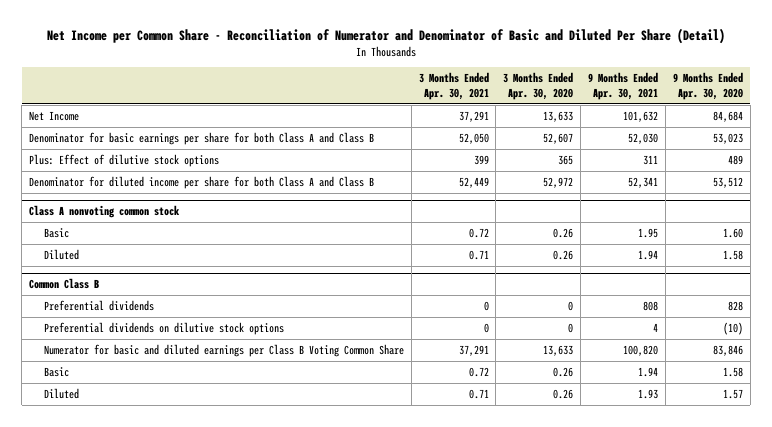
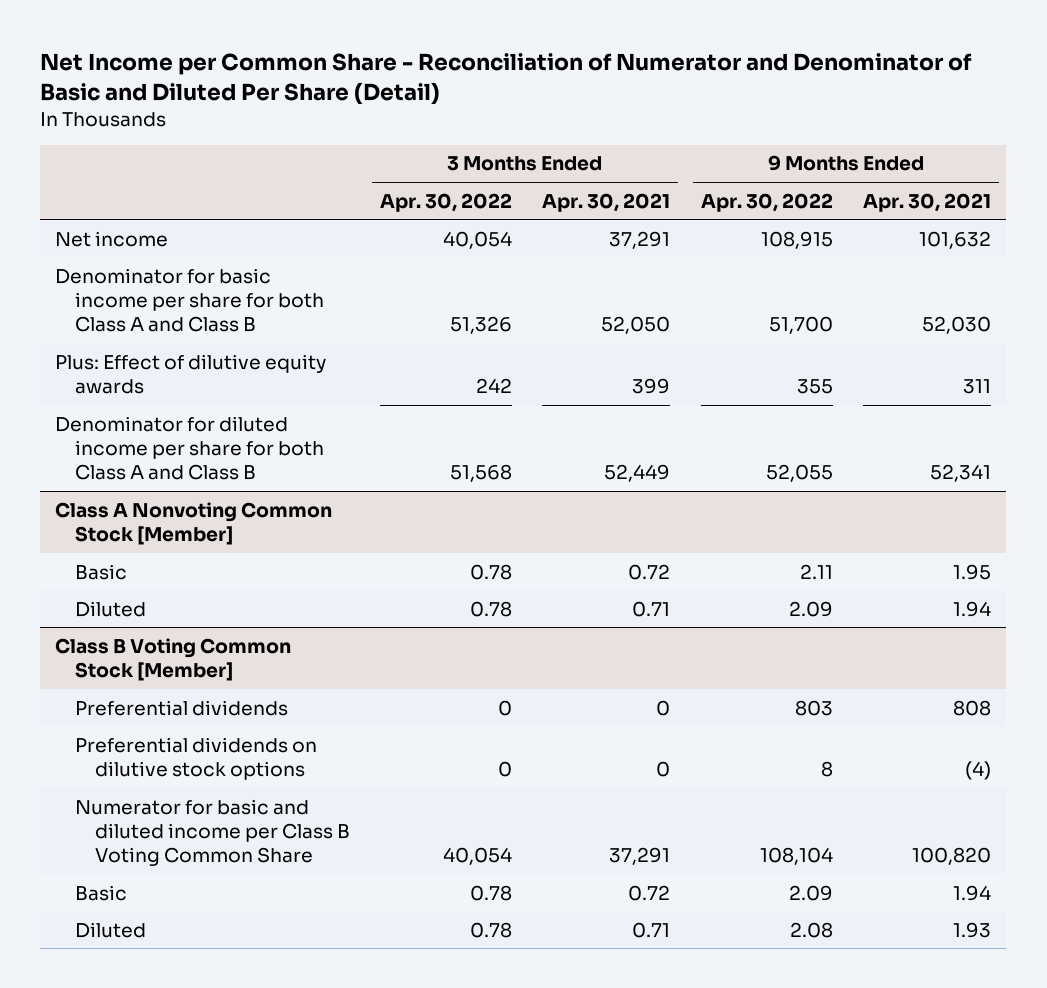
- | 3 Months Ended Apr. 30, 2021 | 3 Months Ended Apr. 30, 2020 | 9 Months Ended Apr. 30, 2021 | 9 Months Ended Apr. 30, 2020
+ | 3 Months Ended Apr. 30, 2022 | 3 Months Ended Apr. 30, 2021 | 9 Months Ended Apr. 30, 2022 | 9 Months Ended Apr. 30, 2021
- Net Income | 37,291 | 13,633 | 101,632 | 84,684
- Denominator for basic earnings per share for both Class A and Class B | 52,050 | 52,607 | 52,030 | 53,023
- Plus: Effect of dilutive stock options | 399 | 365 | 311 | 489
+ Net income | 40,054 | 37,291 | 108,915 | 101,632
+ Denominator for basic income per share for both Class A and Class B | 51,326 | 52,050 | 51,700 | 52,030
+ Plus: Effect of dilutive equity awards | 242 | 399 | 355 | 311
- Class A nonvoting common stock
+ Class A Nonvoting Common Stock [Member]
- Common Class B
+ Class B Voting Common Stock [Member]
- Preferential dividends on dilutive stock options | 0 | 0 | 4 | (10)
- Numerator for basic and diluted earnings per Class B Voting Common Share | 37,291 | 13,633 | 100,820 | 83,846
+ Preferential dividends on dilutive stock options | 0 | 0 | 8 | (4)
+ Numerator for basic and diluted income per Class B Voting Common Share | 40,054 | 37,291 | 108,104 | 100,820

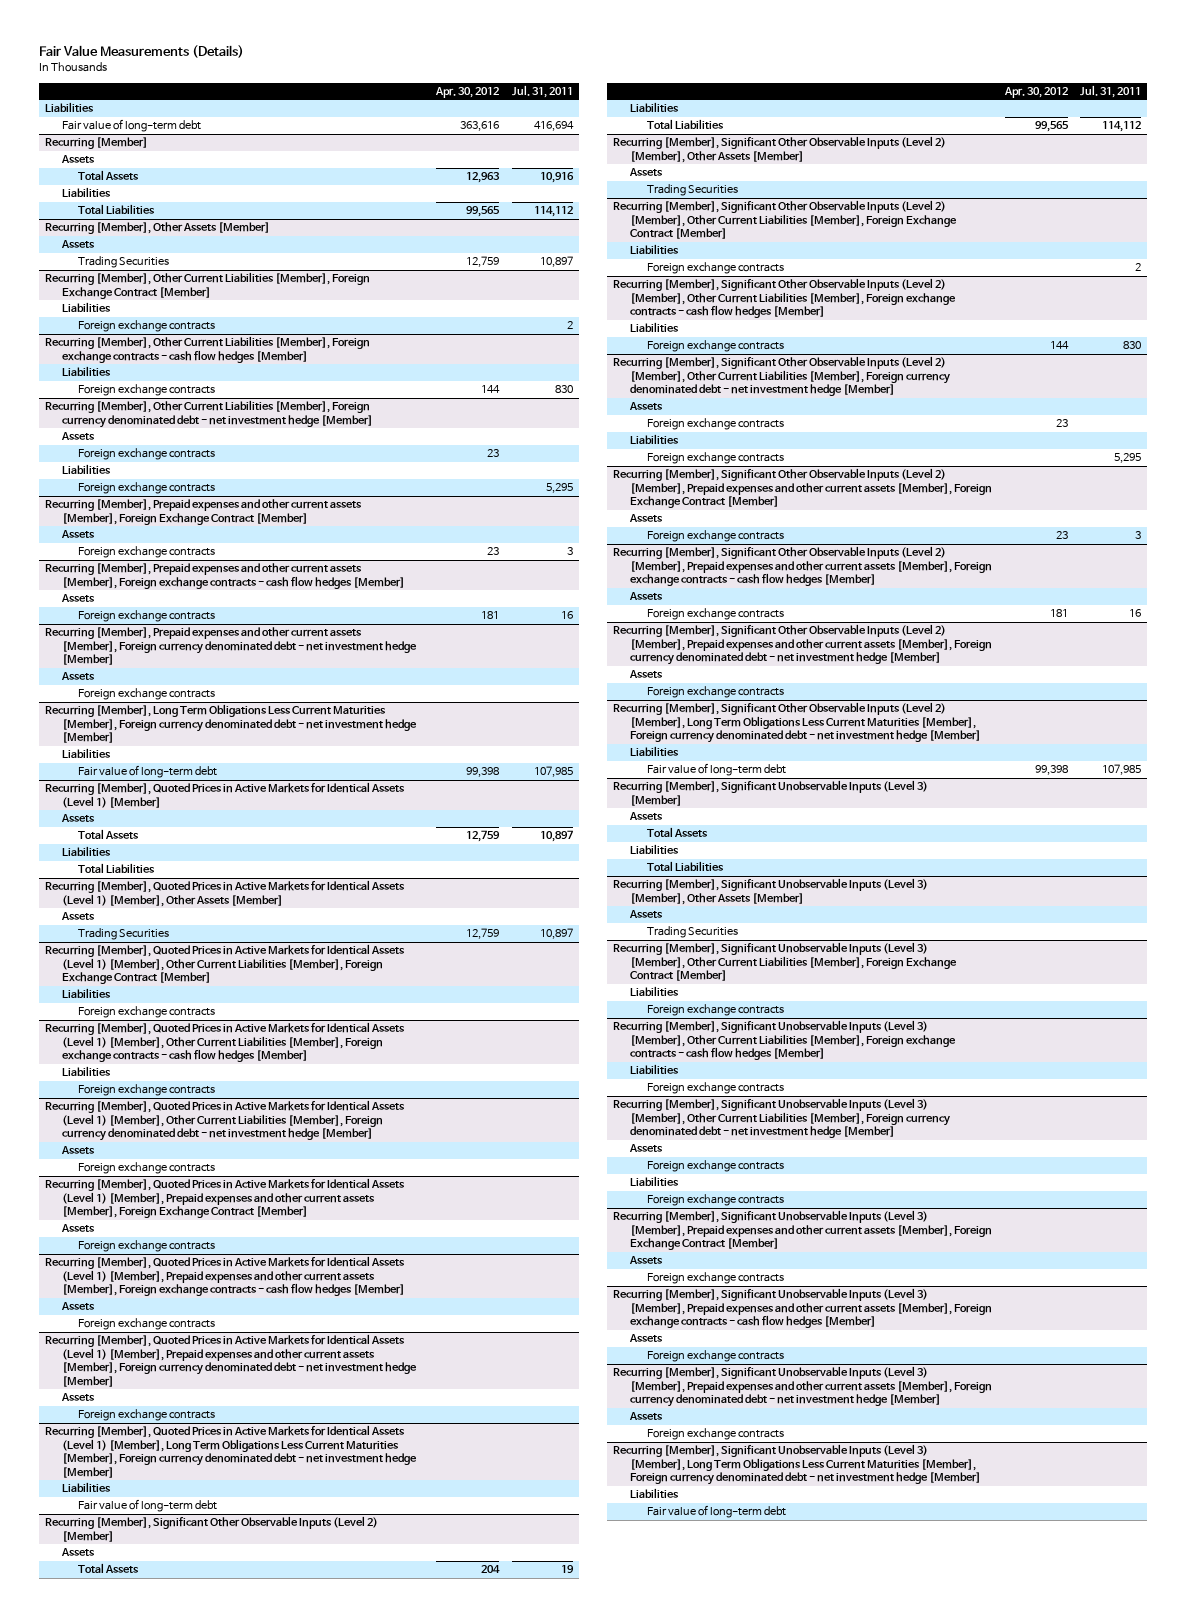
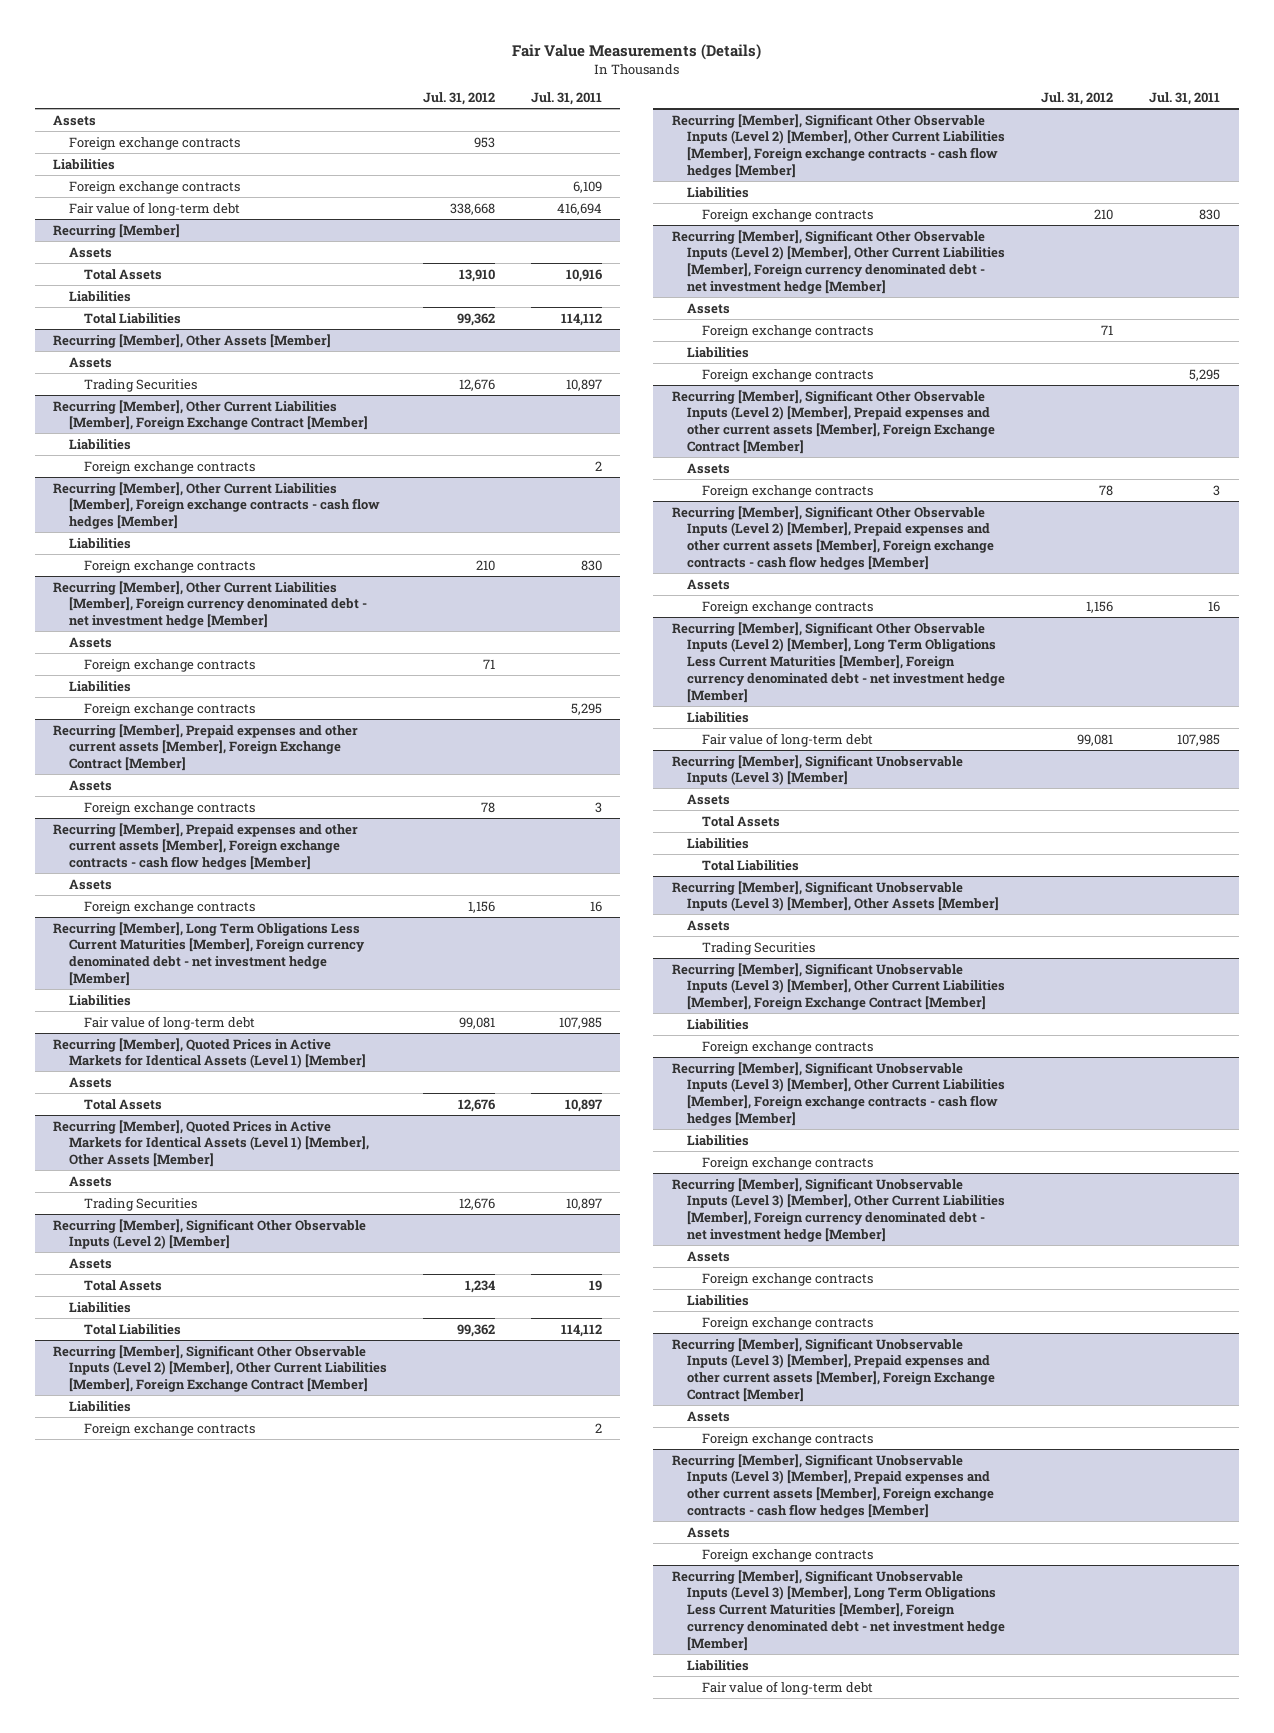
- | Apr. 30, 2012 | Jul. 31, 2011
+ | Jul. 31, 2012 | Jul. 31, 2011
+ Assets
+ Foreign exchange contracts | 953 |
+ Foreign exchange contracts | | 6,109
- Recurring [Member], Prepaid expenses and other current assets [Member], Foreign currency denominated debt - net investment hedge [Member]
- Assets
- Foreign exchange contracts
@ Recurring [Member], Quoted Prices in Active Markets for Identical Assets (Level 1) [Member]
- Liabilities
- Total Liabilities
- Recurring [Member], Quoted Prices in Active Markets for Identical Assets (Level 1) [Member], Other Current Liabilities [Member], Foreign Exchange Contract [Member]
- Liabilities
- Foreign exchange contracts
- Recurring [Member], Quoted Prices in Active Markets for Identical Assets (Level 1) [Member], Other Current Liabilities [Member], Foreign exchange contracts - cash flow hedges [Member]
- Liabilities
- Foreign exchange contracts
- Recurring [Member], Quoted Prices in Active Markets for Identical Assets (Level 1) [Member], Other Current Liabilities [Member], Foreign currency denominated debt - net investment hedge [Member]
- Assets
- Foreign exchange contracts
- Recurring [Member], Quoted Prices in Active Markets for Identical Assets (Level 1) [Member], Prepaid expenses and other current assets [Member], Foreign Exchange Contract [Member]
- Assets
- Foreign exchange contracts
- Recurring [Member], Quoted Prices in Active Markets for Identical Assets (Level 1) [Member], Prepaid expenses and other current assets [Member], Foreign exchange contracts - cash flow hedges [Member]
- Assets
- Foreign exchange contracts
- Recurring [Member], Quoted Prices in Active Markets for Identical Assets (Level 1) [Member], Prepaid expenses and other current assets [Member], Foreign currency denominated debt - net investment hedge [Member]
- Assets
- Foreign exchange contracts
- Recurring [Member], Quoted Prices in Active Markets for Identical Assets (Level 1) [Member], Long Term Obligations Less Current Maturities [Member], Foreign currency denominated debt - net investment hedge [Member]
- Liabilities
- Fair value of long-term debt
- Recurring [Member], Significant Other Observable Inputs (Level 2) [Member], Other Assets [Member]
- Assets
- Trading Securities
- Recurring [Member], Significant Other Observable Inputs (Level 2) [Member], Prepaid expenses and other current assets [Member], Foreign currency denominated debt - net investment hedge [Member]
- Assets
- Foreign exchange contracts
- Recurring [Member], Significant Unobservable Inputs (Level 3) [Member], Prepaid expenses and other current assets [Member], Foreign currency denominated debt - net investment hedge [Member]
- Assets
- Foreign exchange contracts

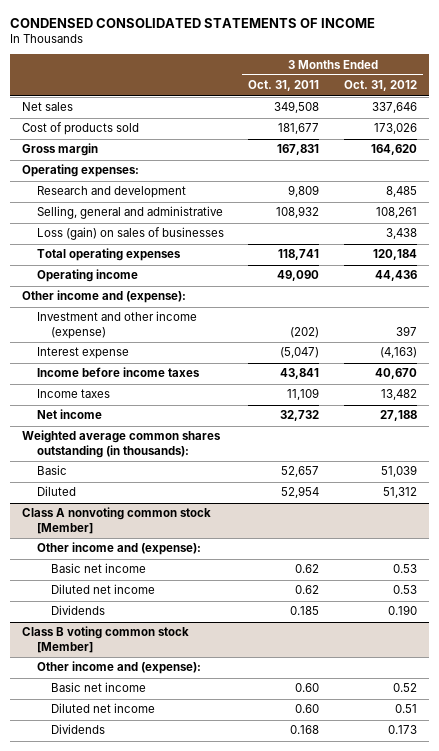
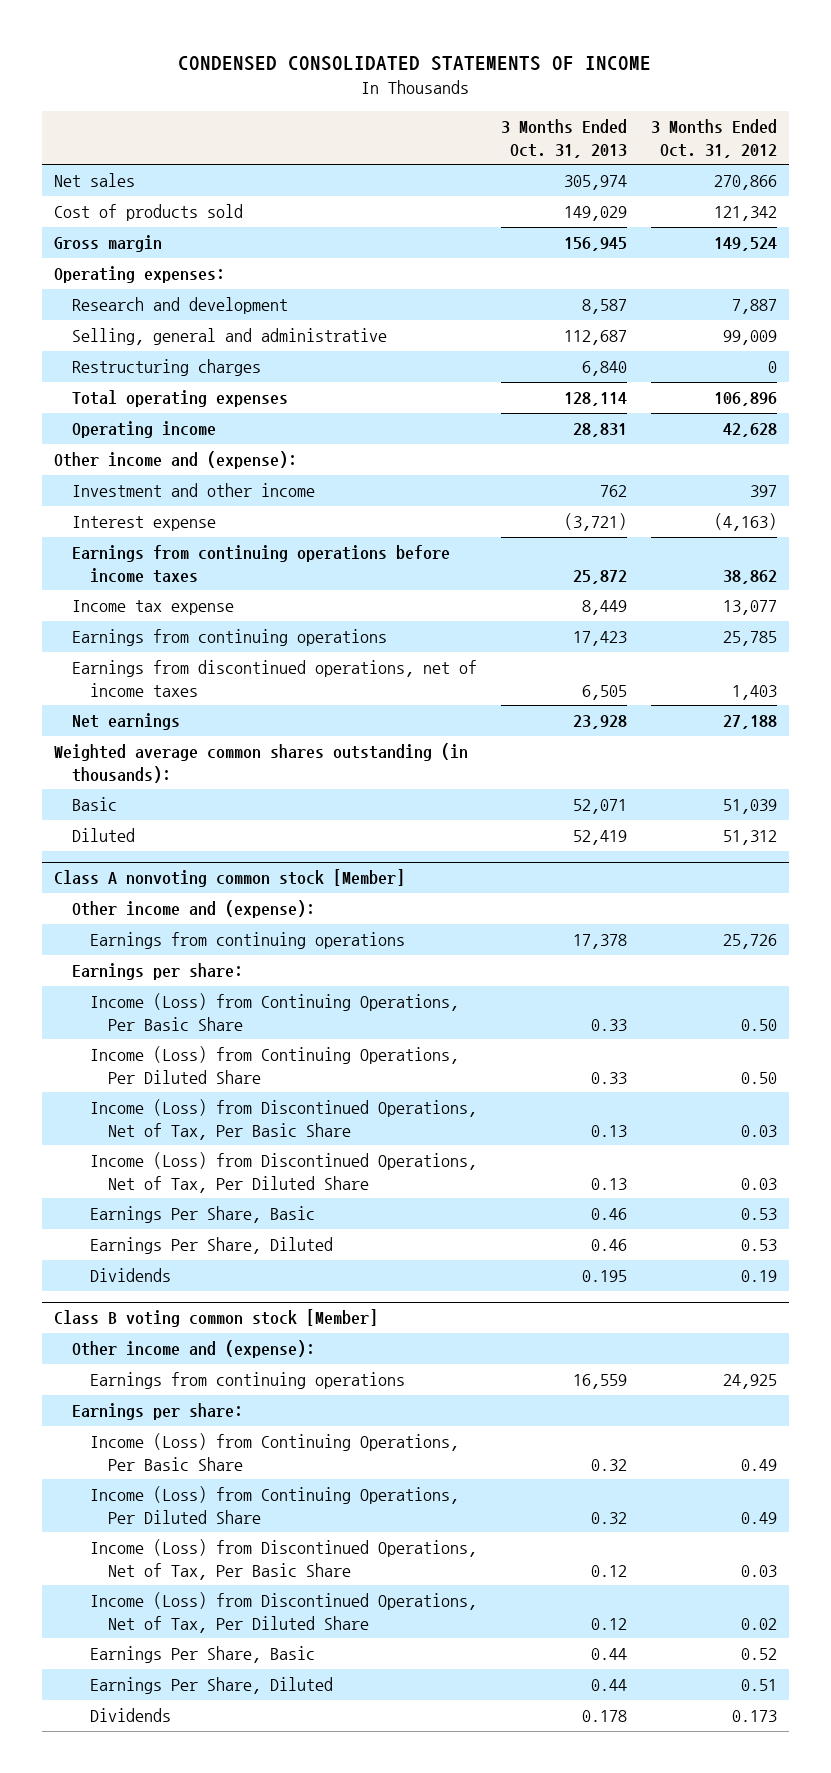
- | 3 Months Ended Oct. 31, 2011 | 3 Months Ended Oct. 31, 2012
+ | 3 Months Ended Oct. 31, 2013 | 3 Months Ended Oct. 31, 2012
- Net sales | 349,508 | 337,646
- Cost of products sold | 181,677 | 173,026
- Gross margin | 167,831 | 164,620
+ Net sales | 305,974 | 270,866
+ Cost of products sold | 149,029 | 121,342
+ Gross margin | 156,945 | 149,524
- Research and development | 9,809 | 8,485
- Selling, general and administrative | 108,932 | 108,261
- Loss (gain) on sales of businesses | | 3,438
- Total operating expenses | 118,741 | 120,184
- Operating income | 49,090 | 44,436
+ Research and development | 8,587 | 7,887
+ Selling, general and administrative | 112,687 | 99,009
+ Restructuring charges | 6,840 | 0
+ Total operating expenses | 128,114 | 106,896
+ Operating income | 28,831 | 42,628
- Investment and other income (expense) | (202) | 397
+ Investment and other income | 762 | 397
- Income before income taxes | 43,841 | 40,670
- Income taxes | 11,109 | 13,482
- Net income | 32,732 | 27,188
+ Earnings from continuing operations before income taxes | 25,872 | 38,862
+ Income tax expense | 8,449 | 13,077
+ Earnings from continuing operations | 17,423 | 25,785
+ Earnings from discontinued operations, net of income taxes | 6,505 | 1,403
+ Net earnings | 23,928 | 27,188
@ Class A nonvoting common stock [Member]
- Basic net income | 0.62 | 0.53
- Diluted net income | 0.62 | 0.53
- Dividends | 0.185 | 0.190
+ Earnings from continuing operations | 17,378 | 25,726
+ Earnings per share:
+ Income (Loss) from Continuing Operations, Per Basic Share | 0.33 | 0.50
+ Income (Loss) from Continuing Operations, Per Diluted Share | 0.33 | 0.50
+ Income (Loss) from Discontinued Operations, Net of Tax, Per Basic Share | 0.13 | 0.03
+ Income (Loss) from Discontinued Operations, Net of Tax, Per Diluted Share | 0.13 | 0.03
+ Earnings Per Share, Basic | 0.46 | 0.53
+ Earnings Per Share, Diluted | 0.46 | 0.53
+ Dividends | 0.195 | 0.19
@ Class B voting common stock [Member]
- Basic net income | 0.60 | 0.52
- Diluted net income | 0.60 | 0.51
+ Earnings from continuing operations | 16,559 | 24,925
+ Earnings per share:
+ Income (Loss) from Continuing Operations, Per Basic Share | 0.32 | 0.49
+ Income (Loss) from Continuing Operations, Per Diluted Share | 0.32 | 0.49
+ Income (Loss) from Discontinued Operations, Net of Tax, Per Basic Share | 0.12 | 0.03
+ Income (Loss) from Discontinued Operations, Net of Tax, Per Diluted Share | 0.12 | 0.02
+ Earnings Per Share, Basic | 0.44 | 0.52
+ Earnings Per Share, Diluted | 0.44 | 0.51

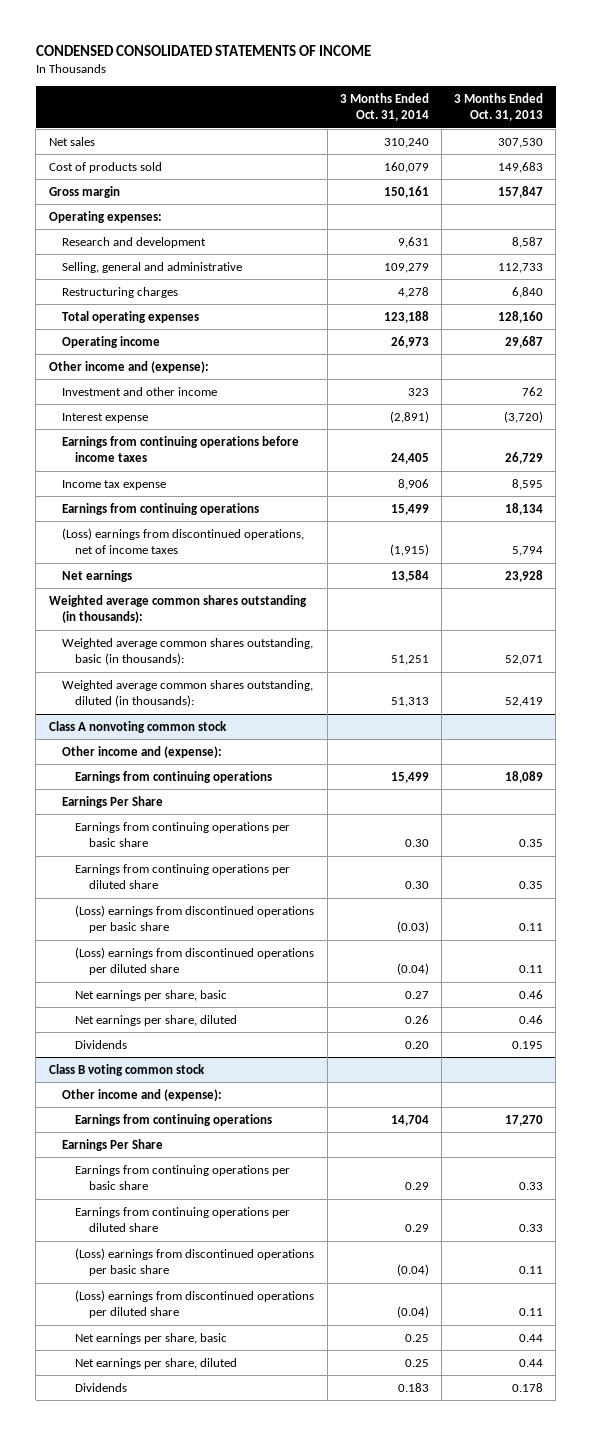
- | 3 Months Ended Oct. 31, 2013 | 3 Months Ended Oct. 31, 2012
+ | 3 Months Ended Oct. 31, 2014 | 3 Months Ended Oct. 31, 2013
- Net sales | 305,974 | 270,866
- Cost of products sold | 149,029 | 121,342
- Gross margin | 156,945 | 149,524
+ Net sales | 310,240 | 307,530
+ Cost of products sold | 160,079 | 149,683
+ Gross margin | 150,161 | 157,847
- Selling, general and administrative | 112,687 | 99,009
+ Selling, general and administrative | 109,279 | 112,733
- Total operating expenses | 128,114 | 106,896
- Operating income | 28,831 | 42,628
+ Total operating expenses | 123,188 | 128,160
+ Operating income | 26,973 | 29,687
- Interest expense | (3,721) | (4,163)
- Earnings from continuing operations before income taxes | 25,872 | 38,862
- Income tax expense | 8,449 | 13,077
- Earnings from continuing operations | 17,423 | 25,785
- Earnings from discontinued operations, net of income taxes | 6,505 | 1,403
+ Interest expense | (2,891) | (3,720)
+ Earnings from continuing operations before income taxes | 24,405 | 26,729
+ Income tax expense | 8,906 | 8,595
+ Earnings from continuing operations | 15,499 | 18,134
+ (Loss) earnings from discontinued operations, net of income taxes | (1,915) | 5,794
- Basic | 52,071 | 51,039
- Diluted | 52,419 | 51,312
- Class A nonvoting common stock [Member]
+ Weighted average common shares outstanding, basic (in thousands): | 51,251 | 52,071
+ Weighted average common shares outstanding, diluted (in thousands): | 51,313 | 52,419
+ Class A nonvoting common stock
- Earnings from continuing operations | 17,378 | 25,726
- Earnings per share:
- Income (Loss) from Continuing Operations, Per Basic Share | 0.33 | 0.50
- Income (Loss) from Continuing Operations, Per Diluted Share | 0.33 | 0.50
- Income (Loss) from Discontinued Operations, Net of Tax, Per Basic Share | 0.13 | 0.03
- Income (Loss) from Discontinued Operations, Net of Tax, Per Diluted Share | 0.13 | 0.03
- Earnings Per Share, Basic | 0.46 | 0.53
- Earnings Per Share, Diluted | 0.46 | 0.53
+ Earnings from continuing operations | 15,499 | 18,089
+ Earnings Per Share
+ Earnings from continuing operations per basic share | 0.30 | 0.35
+ Earnings from continuing operations per diluted share | 0.30 | 0.35
+ (Loss) earnings from discontinued operations per basic share | (0.03) | 0.11
+ (Loss) earnings from discontinued operations per diluted share | (0.04) | 0.11
+ Net earnings per share, basic | 0.27 | 0.46
+ Net earnings per share, diluted | 0.26 | 0.46
- Class B voting common stock [Member]
+ Class B voting common stock
- Earnings from continuing operations | 16,559 | 24,925
- Earnings per share:
- Income (Loss) from Continuing Operations, Per Basic Share | 0.32 | 0.49
- Income (Loss) from Continuing Operations, Per Diluted Share | 0.32 | 0.49
- Income (Loss) from Discontinued Operations, Net of Tax, Per Basic Share | 0.12 | 0.03
- Income (Loss) from Discontinued Operations, Net of Tax, Per Diluted Share | 0.12 | 0.02
- Earnings Per Share, Basic | 0.44 | 0.52
- Earnings Per Share, Diluted | 0.44 | 0.51
+ Earnings from continuing operations | 14,704 | 17,270
+ Earnings Per Share
+ Earnings from continuing operations per basic share | 0.29 | 0.33
+ Earnings from continuing operations per diluted share | 0.29 | 0.33
+ (Loss) earnings from discontinued operations per basic share | (0.04) | 0.11
+ (Loss) earnings from discontinued operations per diluted share | (0.04) | 0.11
+ Net earnings per share, basic | 0.25 | 0.44
+ Net earnings per share, diluted | 0.25 | 0.44

